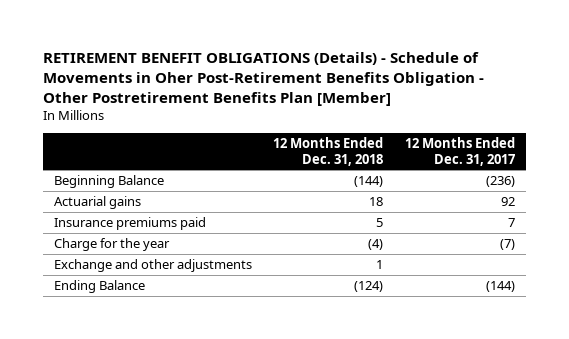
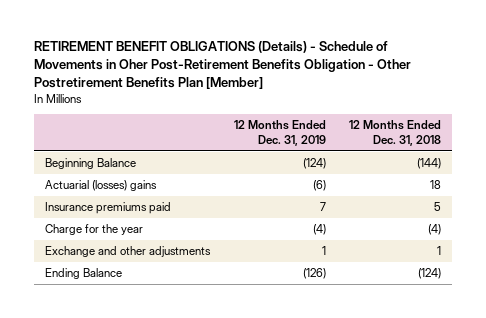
- | 12 Months Ended Dec. 31, 2018 | 12 Months Ended Dec. 31, 2017
+ | 12 Months Ended Dec. 31, 2019 | 12 Months Ended Dec. 31, 2018
- Actuarial gains | 18 | 92
+ Actuarial (losses) gains | (6) | 18

